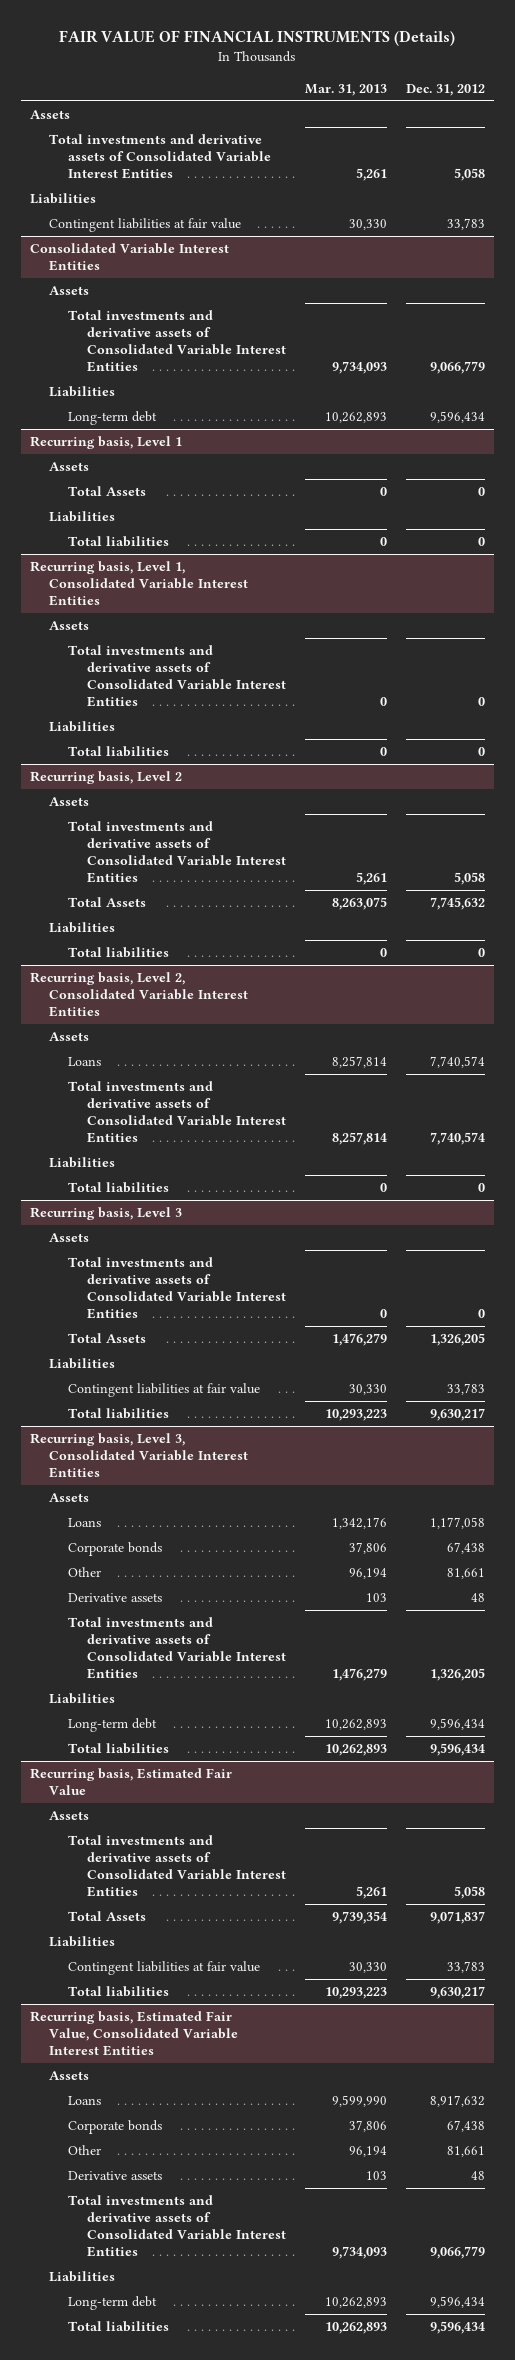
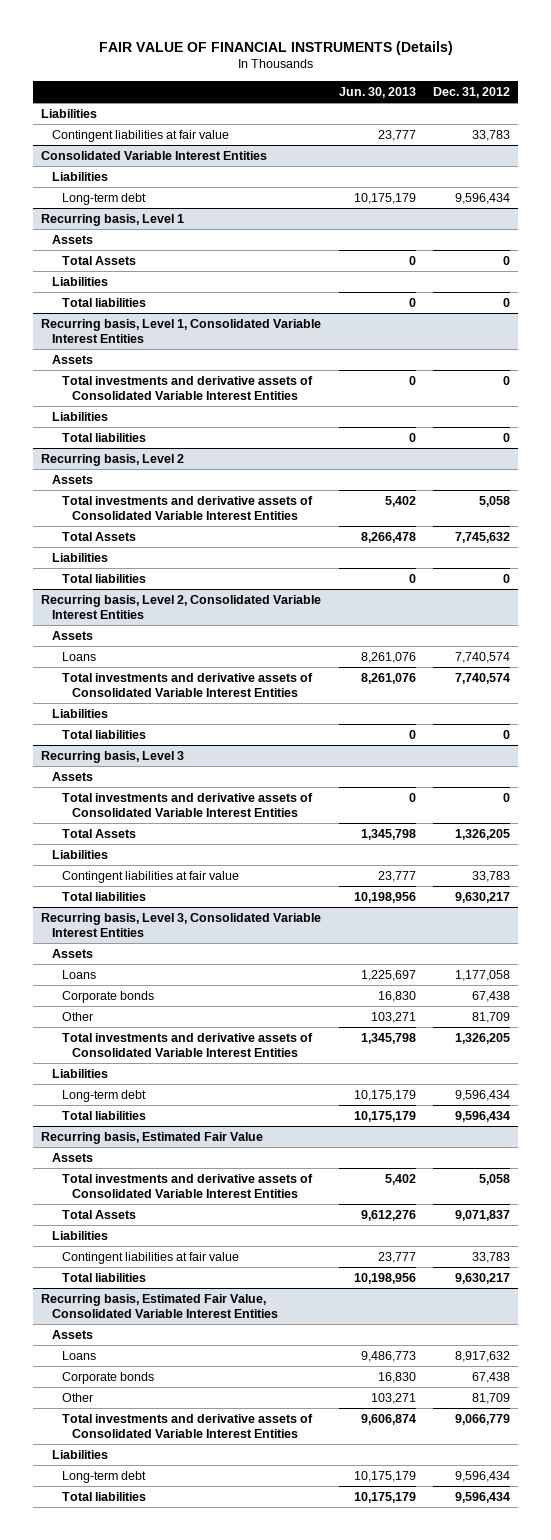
- | Mar. 31, 2013 | Dec. 31, 2012
+ | Jun. 30, 2013 | Dec. 31, 2012
- Assets
- Total investments and derivative assets of Consolidated Variable Interest Entities | 5,261 | 5,058
@ Consolidated Variable Interest Entities
- Assets
- Total investments and derivative assets of Consolidated Variable Interest Entities | 9,734,093 | 9,066,779
@ Recurring basis, Level 3, Consolidated Variable Interest Entities
- Other | 96,194 | 81,661
- Derivative assets | 103 | 48
+ Other | 103,271 | 81,709
@ Recurring basis, Estimated Fair Value, Consolidated Variable Interest Entities
- Other | 96,194 | 81,661
- Derivative assets | 103 | 48
+ Other | 103,271 | 81,709

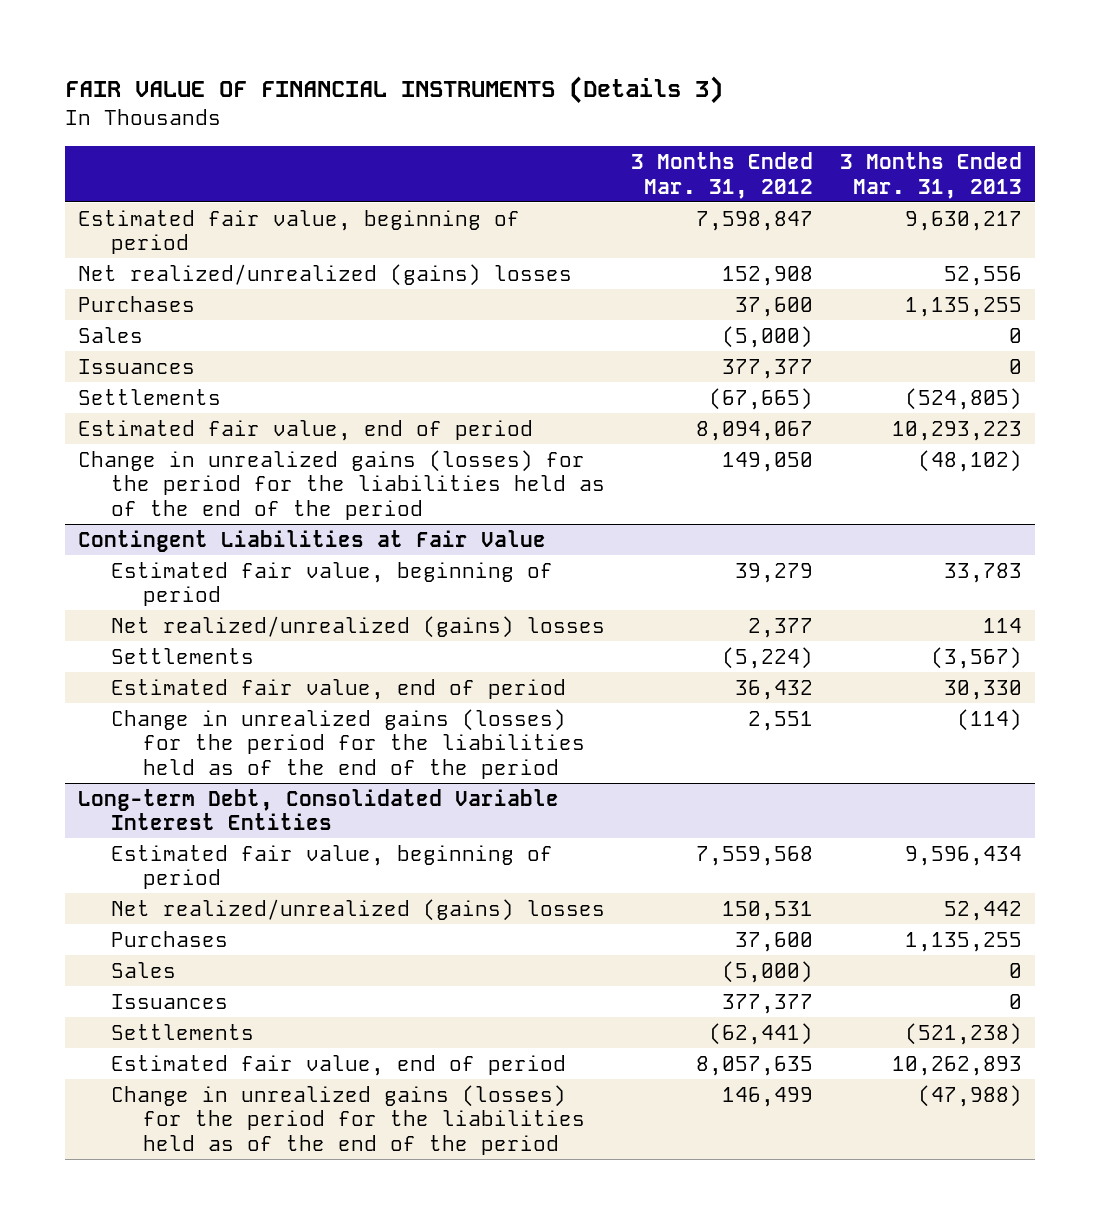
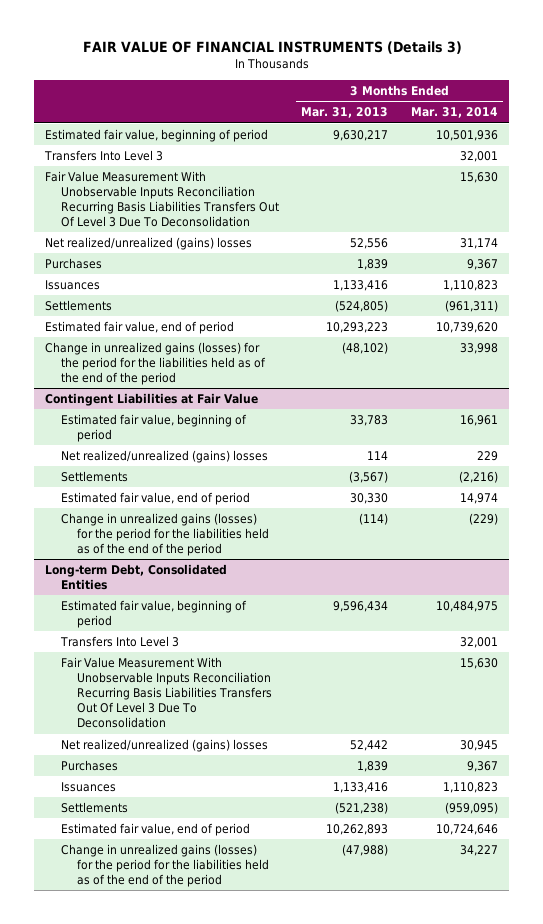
- | 3 Months Ended Mar. 31, 2012 | 3 Months Ended Mar. 31, 2013
+ | 3 Months Ended Mar. 31, 2013 | 3 Months Ended Mar. 31, 2014
+ Transfers Into Level 3 | | 32,001
+ Fair Value Measurement With Unobservable Inputs Reconciliation Recurring Basis Liabilities Transfers Out Of Level 3 Due To Deconsolidation | | 15,630
- Purchases | 37,600 | 1,135,255
- Sales | (5,000) | 0
- Issuances | 377,377 | 0
+ Purchases | 1,839 | 9,367
+ Issuances | 1,133,416 | 1,110,823
- Long-term Debt, Consolidated Variable Interest Entities
+ Long-term Debt, Consolidated Entities
+ Transfers Into Level 3 | | 32,001
+ Fair Value Measurement With Unobservable Inputs Reconciliation Recurring Basis Liabilities Transfers Out Of Level 3 Due To Deconsolidation | | 15,630
- Purchases | 37,600 | 1,135,255
- Sales | (5,000) | 0
- Issuances | 377,377 | 0
+ Purchases | 1,839 | 9,367
+ Issuances | 1,133,416 | 1,110,823

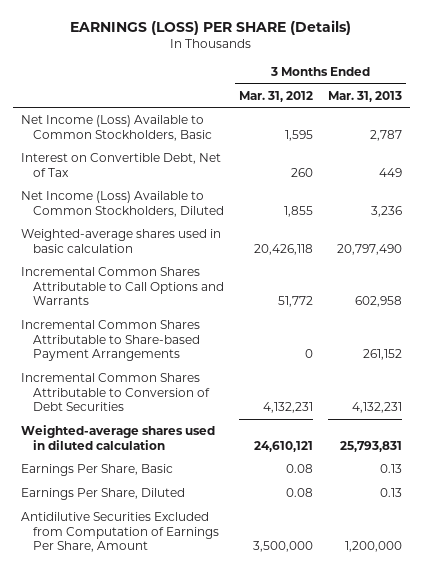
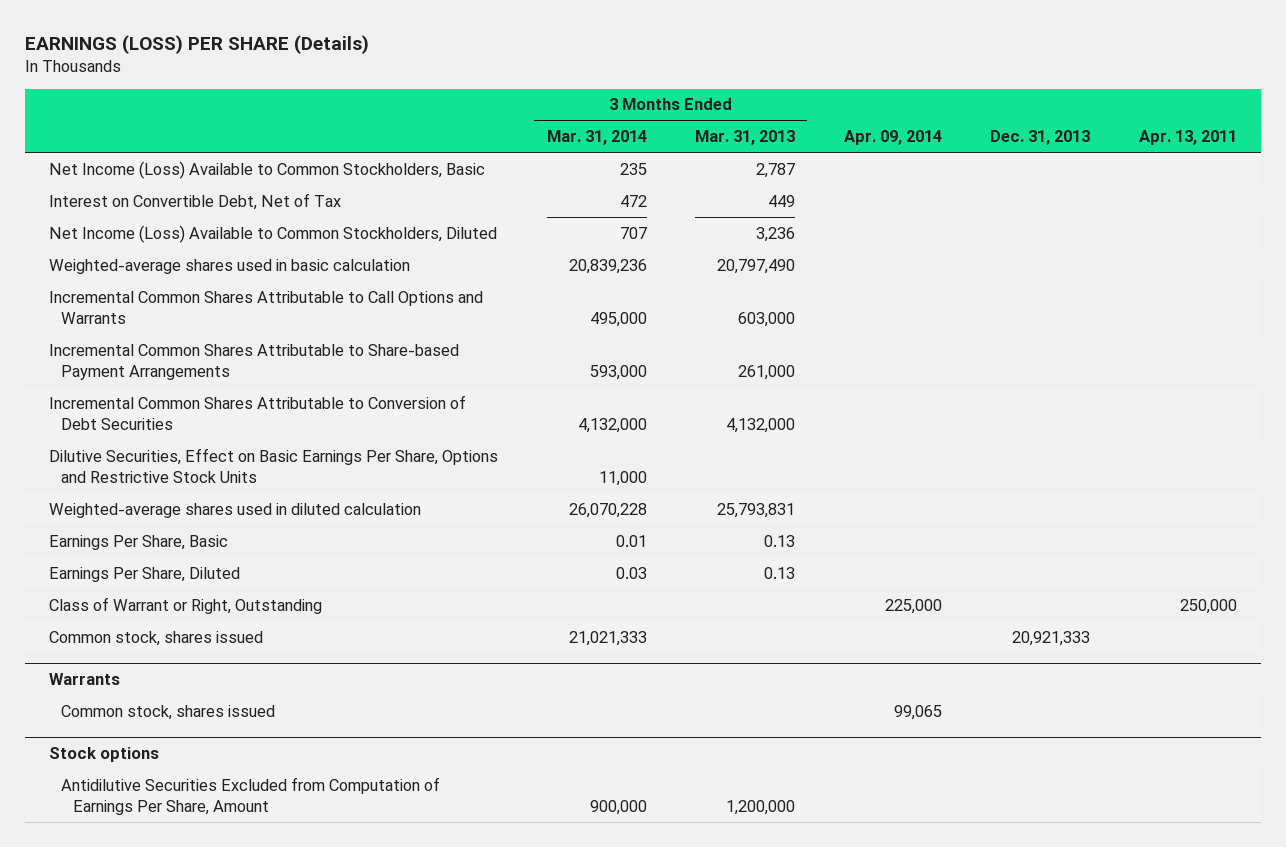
- | 3 Months Ended Mar. 31, 2012 | 3 Months Ended Mar. 31, 2013
+ | 3 Months Ended Mar. 31, 2014 | 3 Months Ended Mar. 31, 2013 | Apr. 09, 2014 | Dec. 31, 2013 | Apr. 13, 2011
- Incremental Common Shares Attributable to Call Options and Warrants | 51,772 | 602,958
- Incremental Common Shares Attributable to Share-based Payment Arrangements | 0 | 261,152
- Incremental Common Shares Attributable to Conversion of Debt Securities | 4,132,231 | 4,132,231
+ Incremental Common Shares Attributable to Call Options and Warrants | 495,000 | 603,000 | | |
+ Incremental Common Shares Attributable to Share-based Payment Arrangements | 593,000 | 261,000 | | |
+ Incremental Common Shares Attributable to Conversion of Debt Securities | 4,132,000 | 4,132,000 | | |
+ Dilutive Securities, Effect on Basic Earnings Per Share, Options and Restrictive Stock Units | 11,000 | | | |
+ Class of Warrant or Right, Outstanding | | | 225,000 | | 250,000
+ Common stock, shares issued | 21,021,333 | | | 20,921,333 |
+ Warrants
+ Common stock, shares issued | | | 99,065 | |
+ Stock options

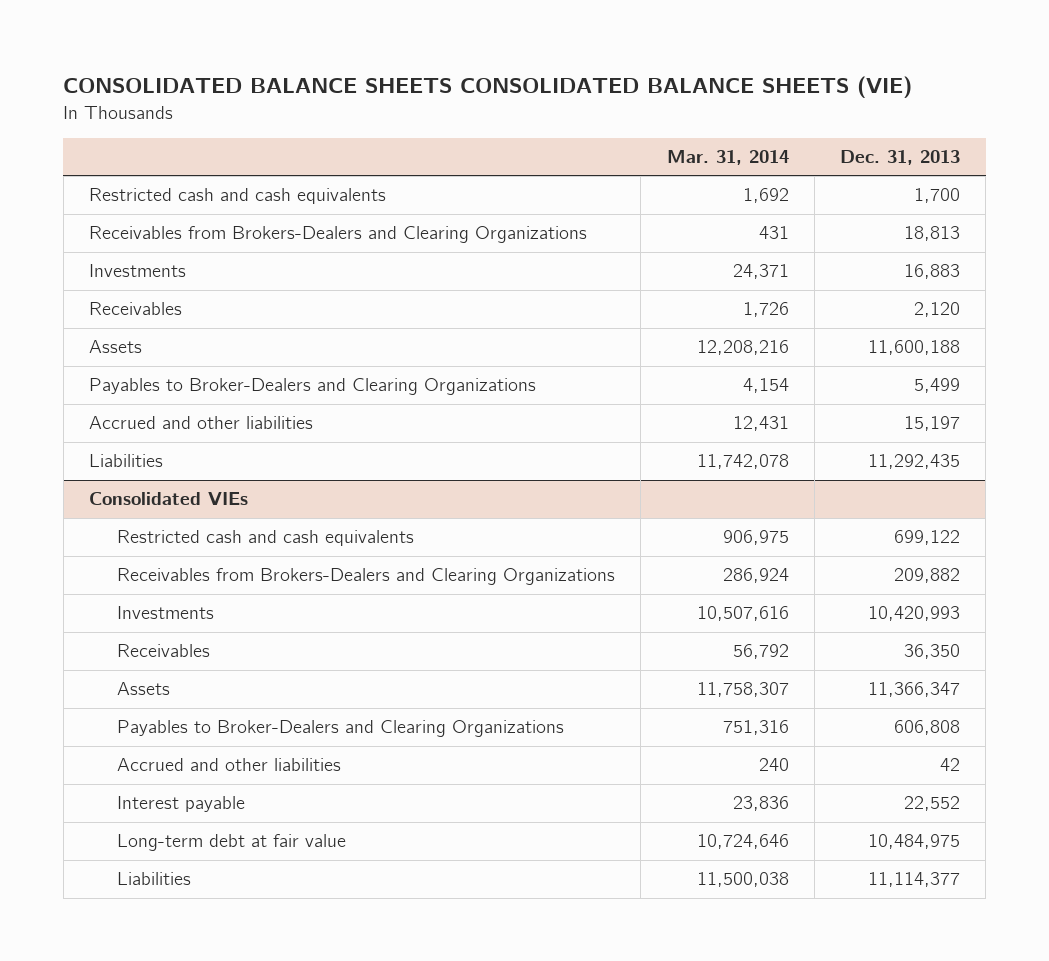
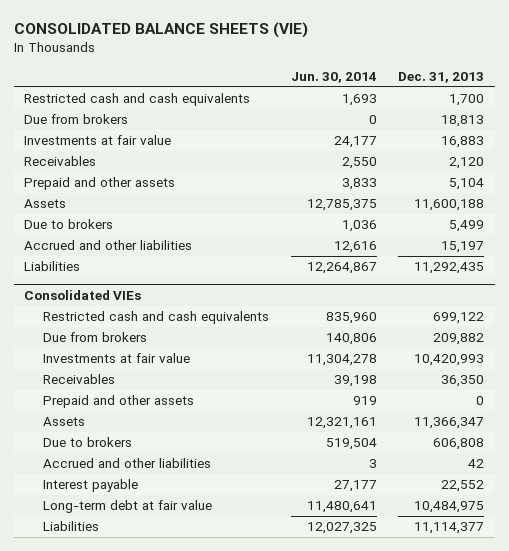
- CONSOLIDATED BALANCE SHEETS CONSOLIDATED BALANCE SHEETS (VIE)
+ CONSOLIDATED BALANCE SHEETS (VIE)
- | Mar. 31, 2014 | Dec. 31, 2013
+ | Jun. 30, 2014 | Dec. 31, 2013
- Receivables from Brokers-Dealers and Clearing Organizations | 431 | 18,813
- Investments | 24,371 | 16,883
+ Due from brokers | 0 | 18,813
+ Investments at fair value | 24,177 | 16,883
+ Prepaid and other assets | 3,833 | 5,104
- Payables to Broker-Dealers and Clearing Organizations | 4,154 | 5,499
+ Due to brokers | 1,036 | 5,499
@ Consolidated VIEs
- Receivables from Brokers-Dealers and Clearing Organizations | 286,924 | 209,882
- Investments | 10,507,616 | 10,420,993
+ Due from brokers | 140,806 | 209,882
+ Investments at fair value | 11,304,278 | 10,420,993
+ Prepaid and other assets | 919 | 0
- Payables to Broker-Dealers and Clearing Organizations | 751,316 | 606,808
+ Due to brokers | 519,504 | 606,808

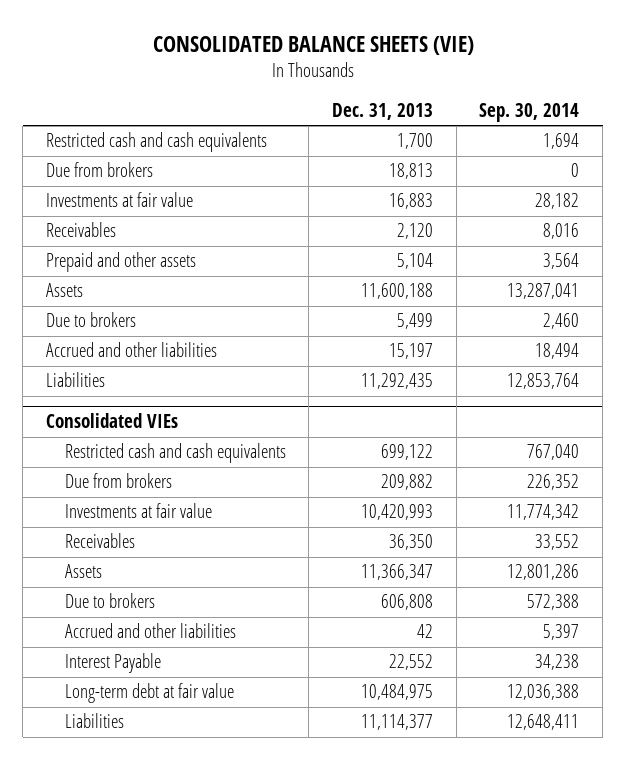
- | Jun. 30, 2014 | Dec. 31, 2013
+ | Dec. 31, 2013 | Sep. 30, 2014
@ Consolidated VIEs
- Prepaid and other assets | 919 | 0
- Interest payable | 27,177 | 22,552
+ Interest Payable | 22,552 | 34,238

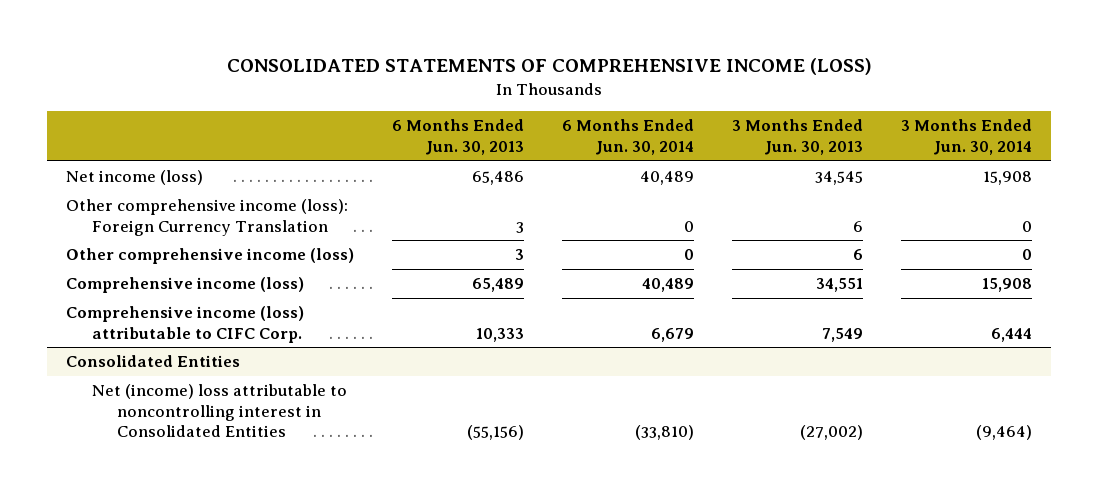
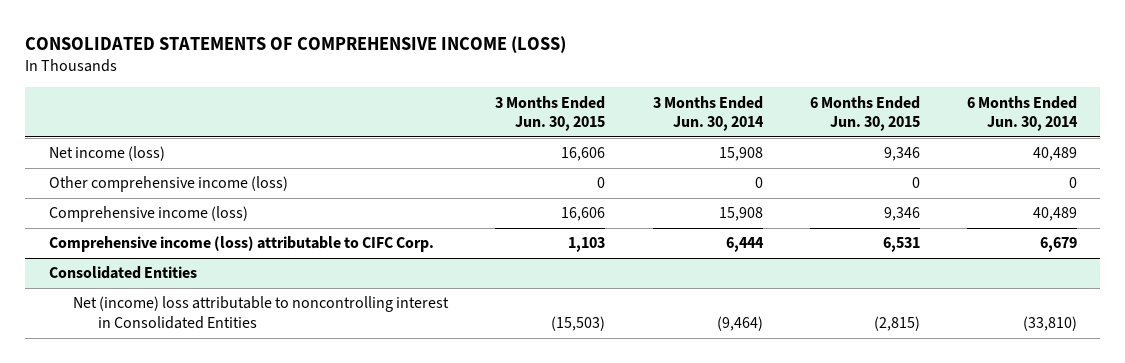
- | 6 Months Ended Jun. 30, 2013 | 6 Months Ended Jun. 30, 2014 | 3 Months Ended Jun. 30, 2013 | 3 Months Ended Jun. 30, 2014
+ | 3 Months Ended Jun. 30, 2015 | 3 Months Ended Jun. 30, 2014 | 6 Months Ended Jun. 30, 2015 | 6 Months Ended Jun. 30, 2014
- Other comprehensive income (loss): Foreign Currency Translation | 3 | 0 | 6 | 0

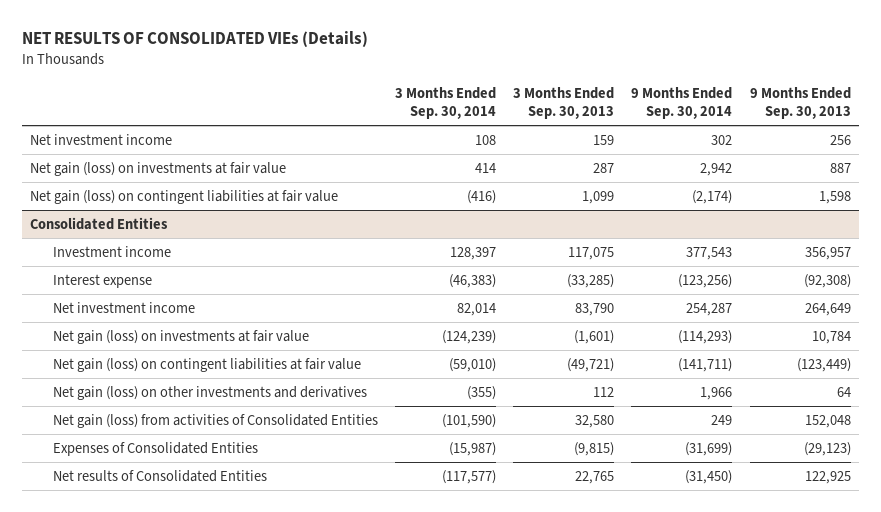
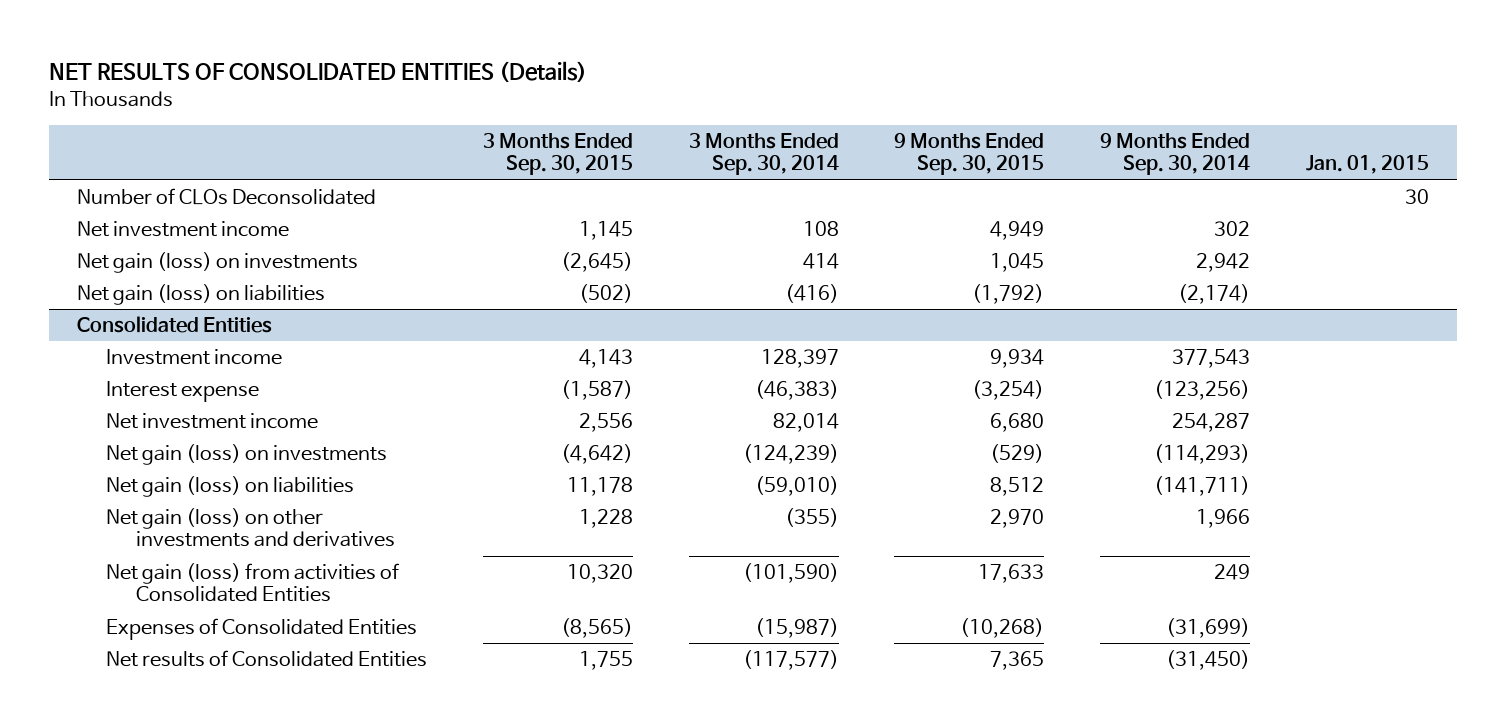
- NET RESULTS OF CONSOLIDATED VIEs (Details)
+ NET RESULTS OF CONSOLIDATED ENTITIES (Details)
- | 3 Months Ended Sep. 30, 2014 | 3 Months Ended Sep. 30, 2013 | 9 Months Ended Sep. 30, 2014 | 9 Months Ended Sep. 30, 2013
+ | 3 Months Ended Sep. 30, 2015 | 3 Months Ended Sep. 30, 2014 | 9 Months Ended Sep. 30, 2015 | 9 Months Ended Sep. 30, 2014 | Jan. 01, 2015
+ Number of CLOs Deconsolidated | | | | | 30
- Net gain (loss) on investments at fair value | 414 | 287 | 2,942 | 887
- Net gain (loss) on contingent liabilities at fair value | (416) | 1,099 | (2,174) | 1,598
+ Net gain (loss) on investments | (2,645) | 414 | 1,045 | 2,942 |
+ Net gain (loss) on liabilities | (502) | (416) | (1,792) | (2,174) |
@ Consolidated Entities
- Net gain (loss) on investments at fair value | (124,239) | (1,601) | (114,293) | 10,784
- Net gain (loss) on contingent liabilities at fair value | (59,010) | (49,721) | (141,711) | (123,449)
+ Net gain (loss) on investments | (4,642) | (124,239) | (529) | (114,293) |
+ Net gain (loss) on liabilities | 11,178 | (59,010) | 8,512 | (141,711) |

